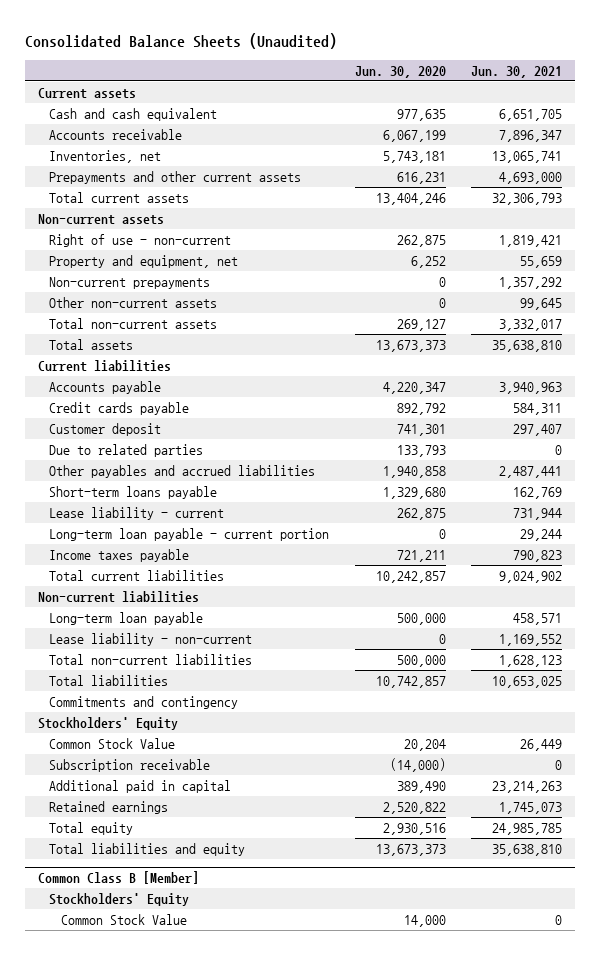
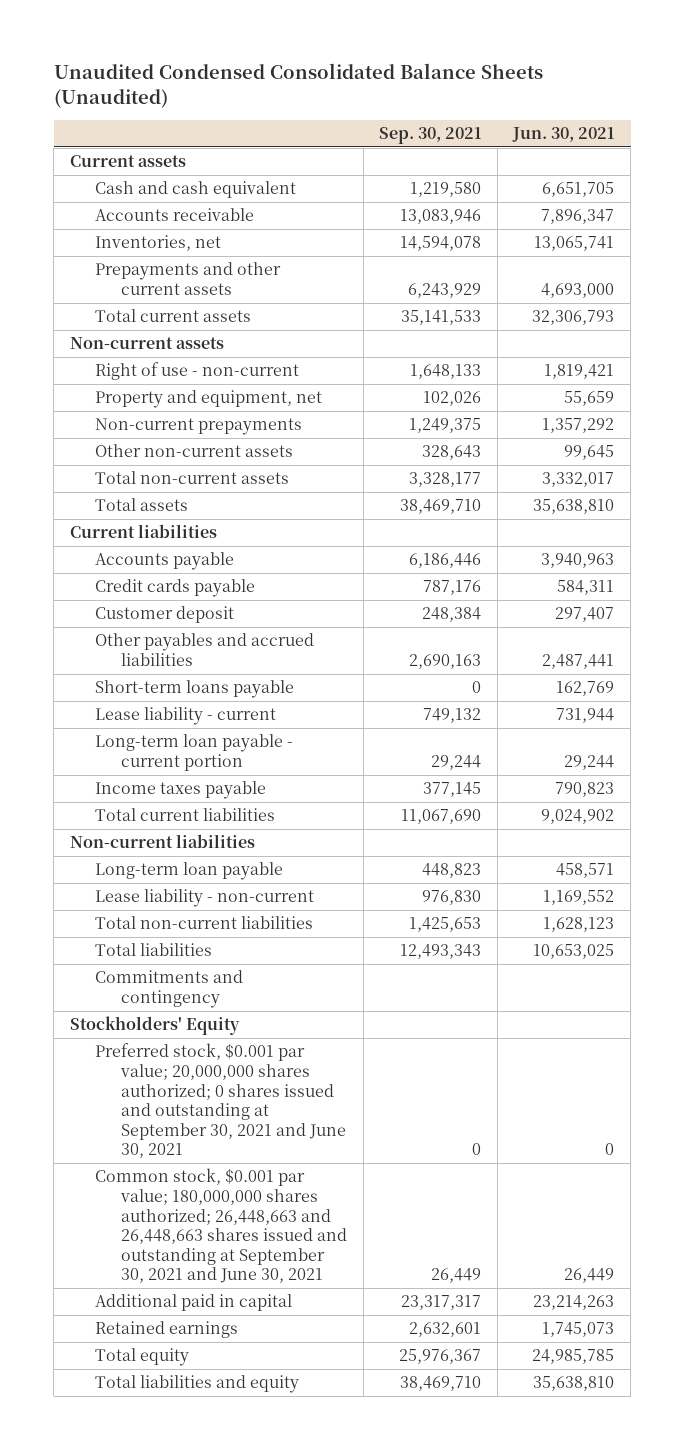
- Consolidated Balance Sheets (Unaudited)
+ Unaudited Condensed Consolidated Balance Sheets (Unaudited)
- | Jun. 30, 2020 | Jun. 30, 2021
+ | Sep. 30, 2021 | Jun. 30, 2021
- Due to related parties | 133,793 | 0
- Common Stock Value | 20,204 | 26,449
- Subscription receivable | (14,000) | 0
+ Preferred stock, $0.001 par value; 20,000,000 shares authorized; 0 shares issued and outstanding at September 30, 2021 and June 30, 2021 | 0 | 0
+ Common stock, $0.001 par value; 180,000,000 shares authorized; 26,448,663 and 26,448,663 shares issued and outstanding at September 30, 2021 and June 30, 2021 | 26,449 | 26,449
- Common Class B [Member]
- Stockholders' Equity
- Common Stock Value | 14,000 | 0

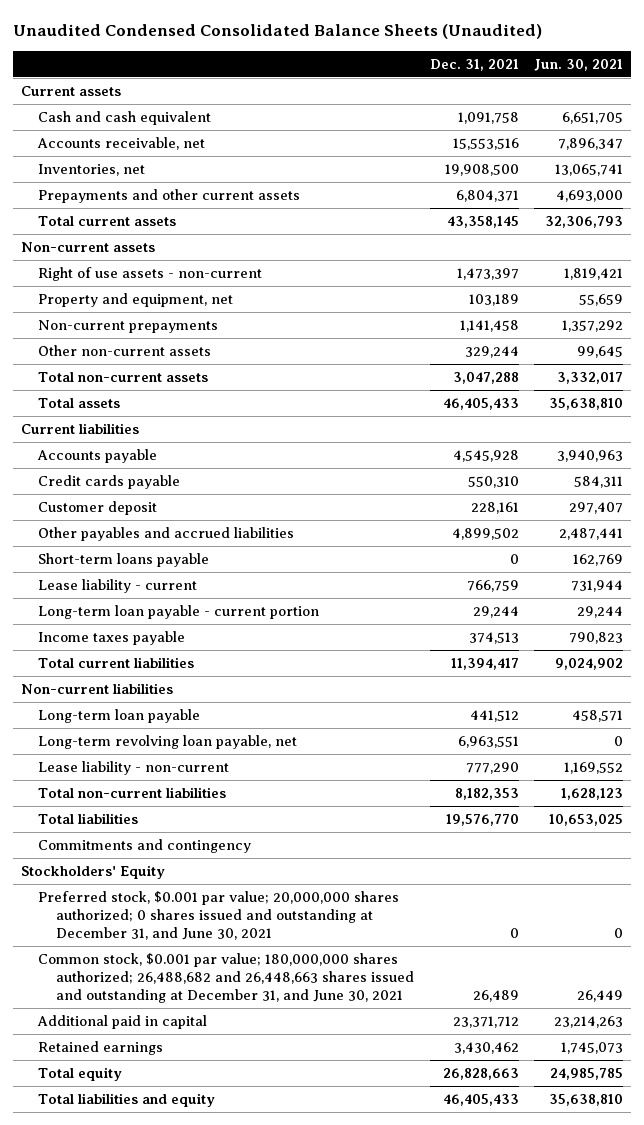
- | Sep. 30, 2021 | Jun. 30, 2021
+ | Dec. 31, 2021 | Jun. 30, 2021
- Accounts receivable | 13,083,946 | 7,896,347
+ Accounts receivable, net | 15,553,516 | 7,896,347
- Right of use - non-current | 1,648,133 | 1,819,421
+ Right of use assets - non-current | 1,473,397 | 1,819,421
+ Long-term revolving loan payable, net | 6,963,551 | 0
- Preferred stock, $0.001 par value; 20,000,000 shares authorized; 0 shares issued and outstanding at September 30, 2021 and June 30, 2021 | 0 | 0
- Common stock, $0.001 par value; 180,000,000 shares authorized; 26,448,663 and 26,448,663 shares issued and outstanding at September 30, 2021 and June 30, 2021 | 26,449 | 26,449
+ Preferred stock, $0.001 par value; 20,000,000 shares authorized; 0 shares issued and outstanding at December 31, and June 30, 2021 | 0 | 0
+ Common stock, $0.001 par value; 180,000,000 shares authorized; 26,488,682 and 26,448,663 shares issued and outstanding at December 31, and June 30, 2021 | 26,489 | 26,449

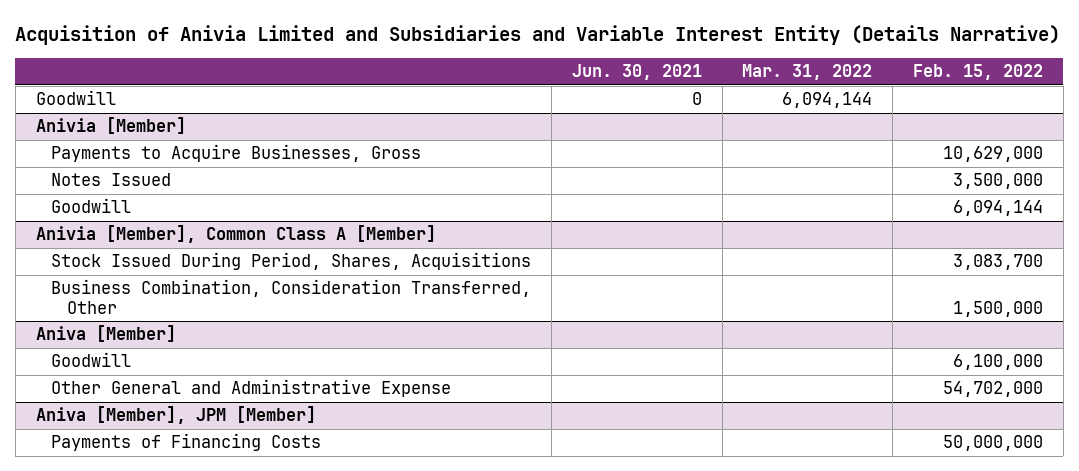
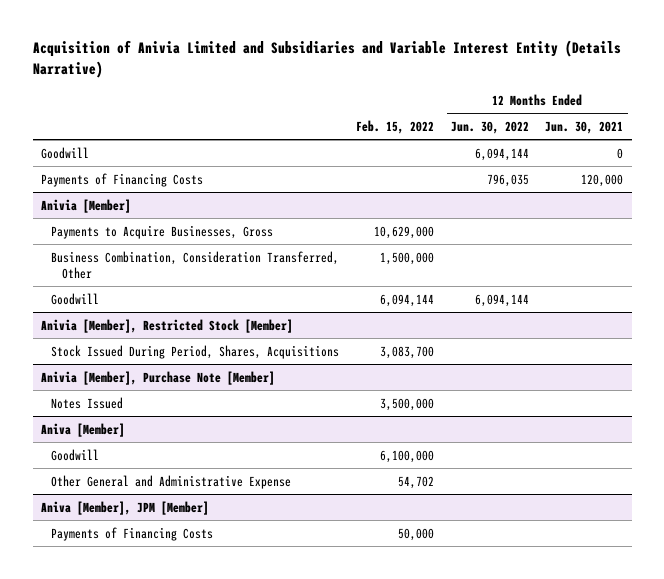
- | Jun. 30, 2021 | Mar. 31, 2022 | Feb. 15, 2022
+ | Feb. 15, 2022 | 12 Months Ended Jun. 30, 2022 | 12 Months Ended Jun. 30, 2021
+ Payments of Financing Costs | | 796,035 | 120,000
@ Anivia [Member]
- Notes Issued | | | 3,500,000
+ Business Combination, Consideration Transferred, Other | 1,500,000 | |
- Anivia [Member], Common Class A [Member]
+ Anivia [Member], Restricted Stock [Member]
- Business Combination, Consideration Transferred, Other | | | 1,500,000
+ Anivia [Member], Purchase Note [Member]
+ Notes Issued | 3,500,000 | |
@ Aniva [Member]
- Other General and Administrative Expense | | | 54,702,000
+ Other General and Administrative Expense | 54,702 | |
@ Aniva [Member], JPM [Member]
- Payments of Financing Costs | | | 50,000,000
+ Payments of Financing Costs | 50,000 | |

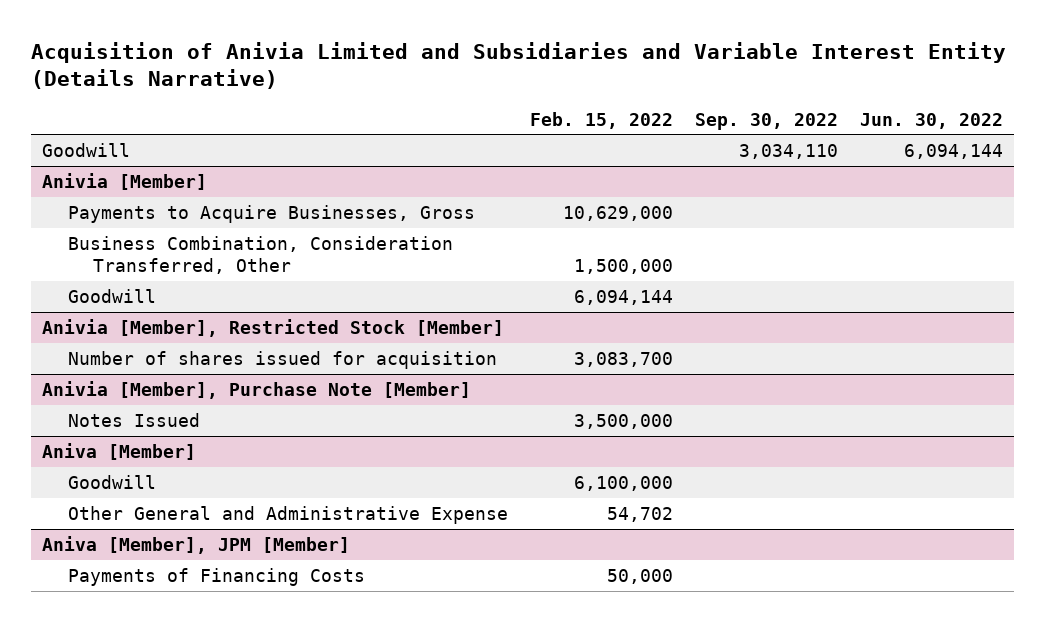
- | Feb. 15, 2022 | 12 Months Ended Jun. 30, 2022 | 12 Months Ended Jun. 30, 2021
+ | Feb. 15, 2022 | Sep. 30, 2022 | Jun. 30, 2022
- Payments of Financing Costs | | 796,035 | 120,000
@ Anivia [Member], Restricted Stock [Member]
- Stock Issued During Period, Shares, Acquisitions | 3,083,700 | |
+ Number of shares issued for acquisition | 3,083,700 | |

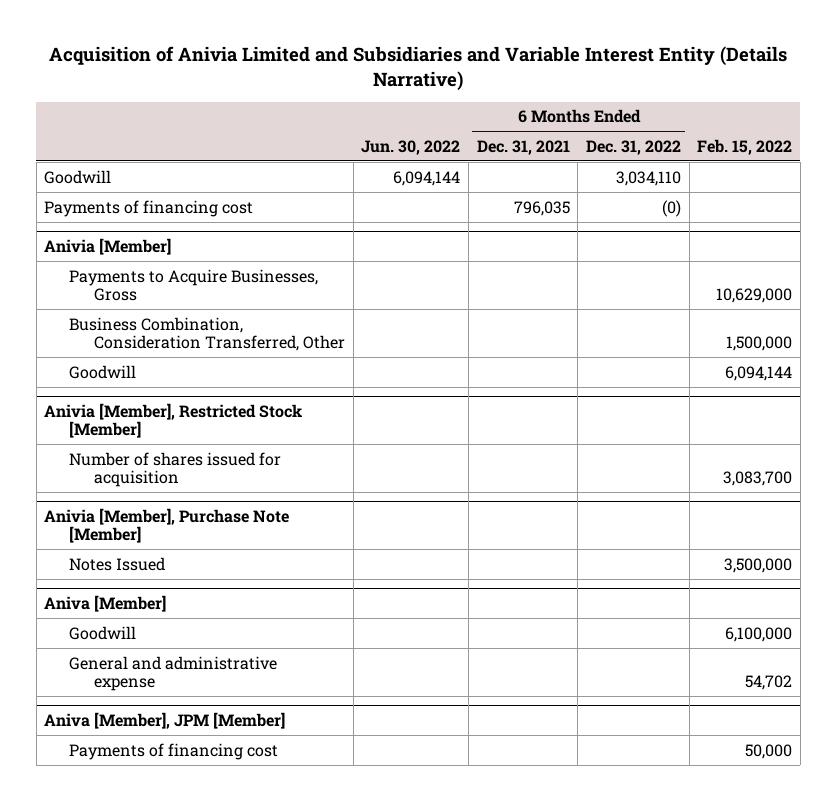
- | Feb. 15, 2022 | Sep. 30, 2022 | Jun. 30, 2022
+ | Jun. 30, 2022 | 6 Months Ended Dec. 31, 2021 | 6 Months Ended Dec. 31, 2022 | Feb. 15, 2022
+ Payments of financing cost | | 796,035 | (0) |
@ Aniva [Member]
- Other General and Administrative Expense | 54,702 | |
+ General and administrative expense | | | | 54,702
@ Aniva [Member], JPM [Member]
- Payments of Financing Costs | 50,000 | |
+ Payments of financing cost | | | | 50,000

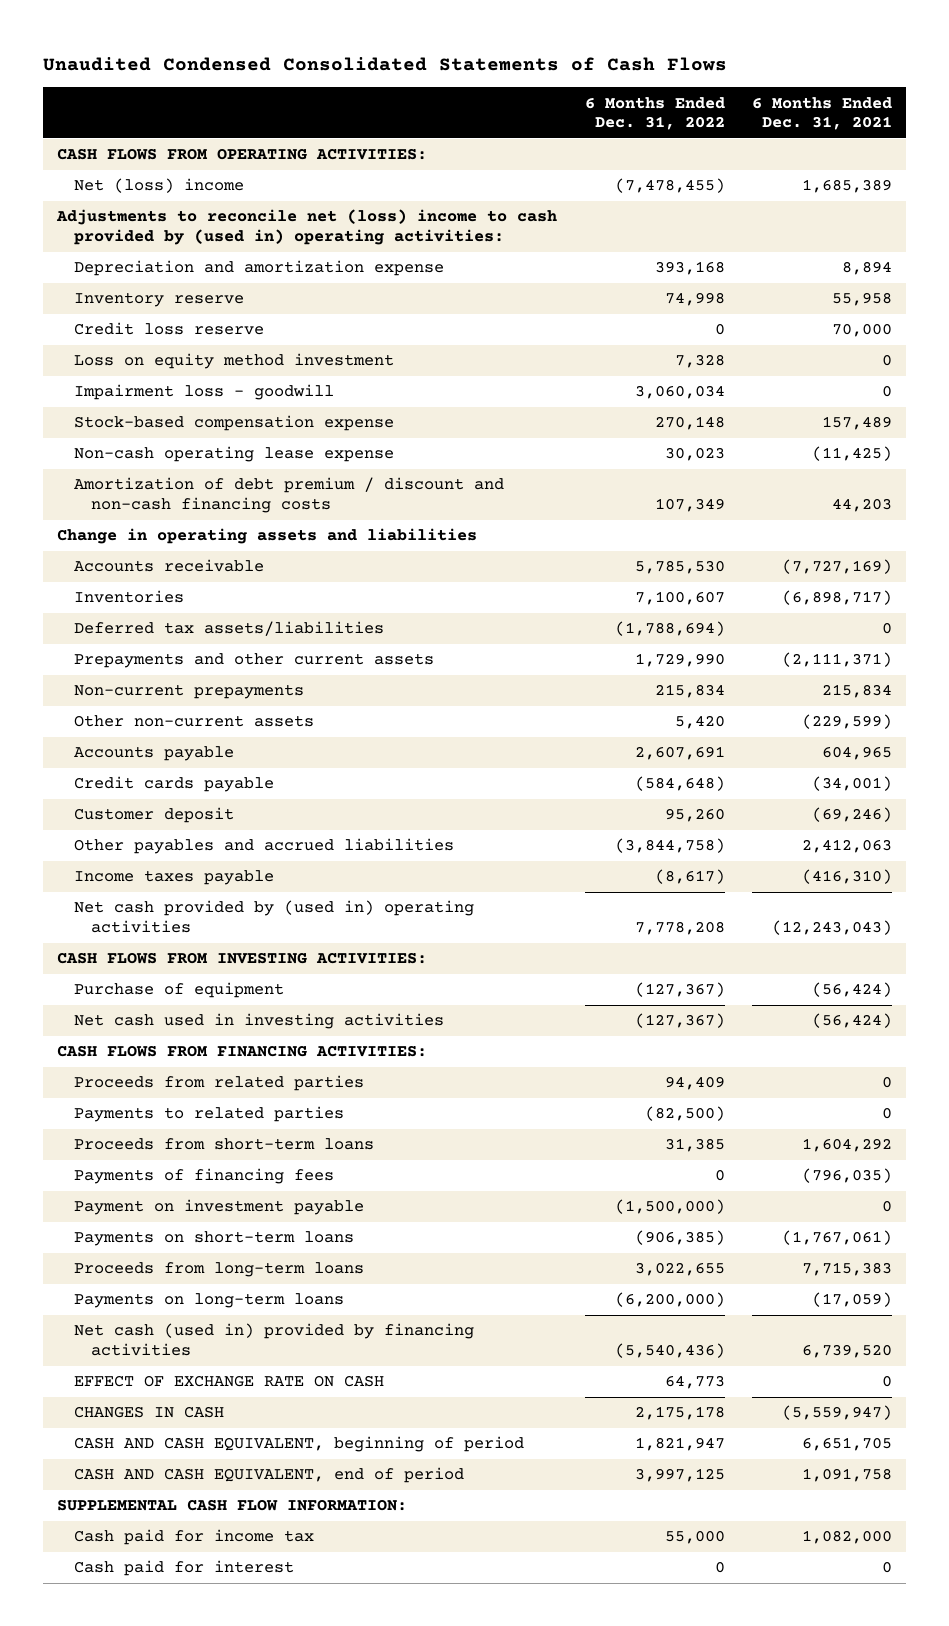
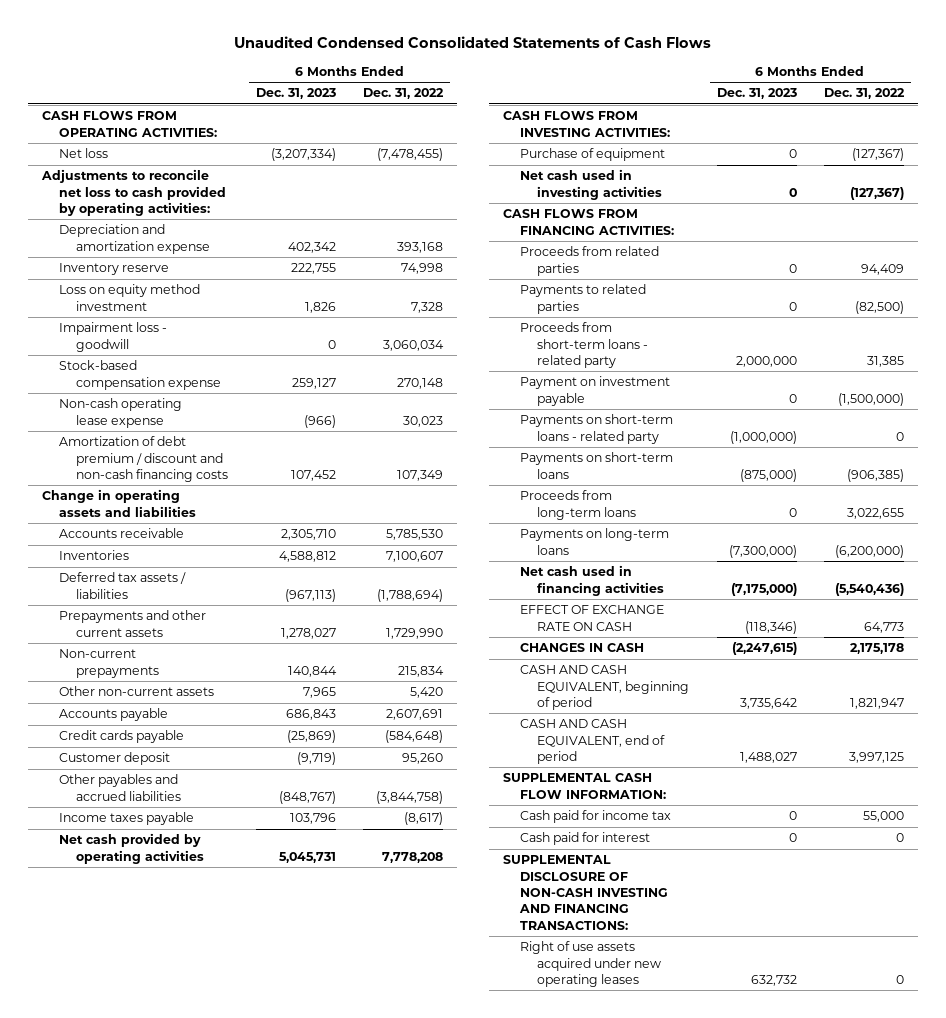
- | 6 Months Ended Dec. 31, 2022 | 6 Months Ended Dec. 31, 2021
+ | 6 Months Ended Dec. 31, 2023 | 6 Months Ended Dec. 31, 2022
- Net (loss) income | (7,478,455) | 1,685,389
- Adjustments to reconcile net (loss) income to cash provided by (used in) operating activities:
+ Net loss | (3,207,334) | (7,478,455)
+ Adjustments to reconcile net loss to cash provided by operating activities:
- Credit loss reserve | 0 | 70,000
- Deferred tax assets/liabilities | (1,788,694) | 0
+ Deferred tax assets / liabilities | (967,113) | (1,788,694)
- Net cash provided by (used in) operating activities | 7,778,208 | (12,243,043)
+ Net cash provided by operating activities | 5,045,731 | 7,778,208
- Proceeds from short-term loans | 31,385 | 1,604,292
- Payments of financing fees | 0 | (796,035)
+ Proceeds from short-term loans - related party | 2,000,000 | 31,385
+ Payments on short-term loans - related party | (1,000,000) | 0
- Net cash (used in) provided by financing activities | (5,540,436) | 6,739,520
+ Net cash used in financing activities | (7,175,000) | (5,540,436)
+ SUPPLEMENTAL DISCLOSURE OF NON-CASH INVESTING AND FINANCING TRANSACTIONS:
+ Right of use assets acquired under new operating leases | 632,732 | 0

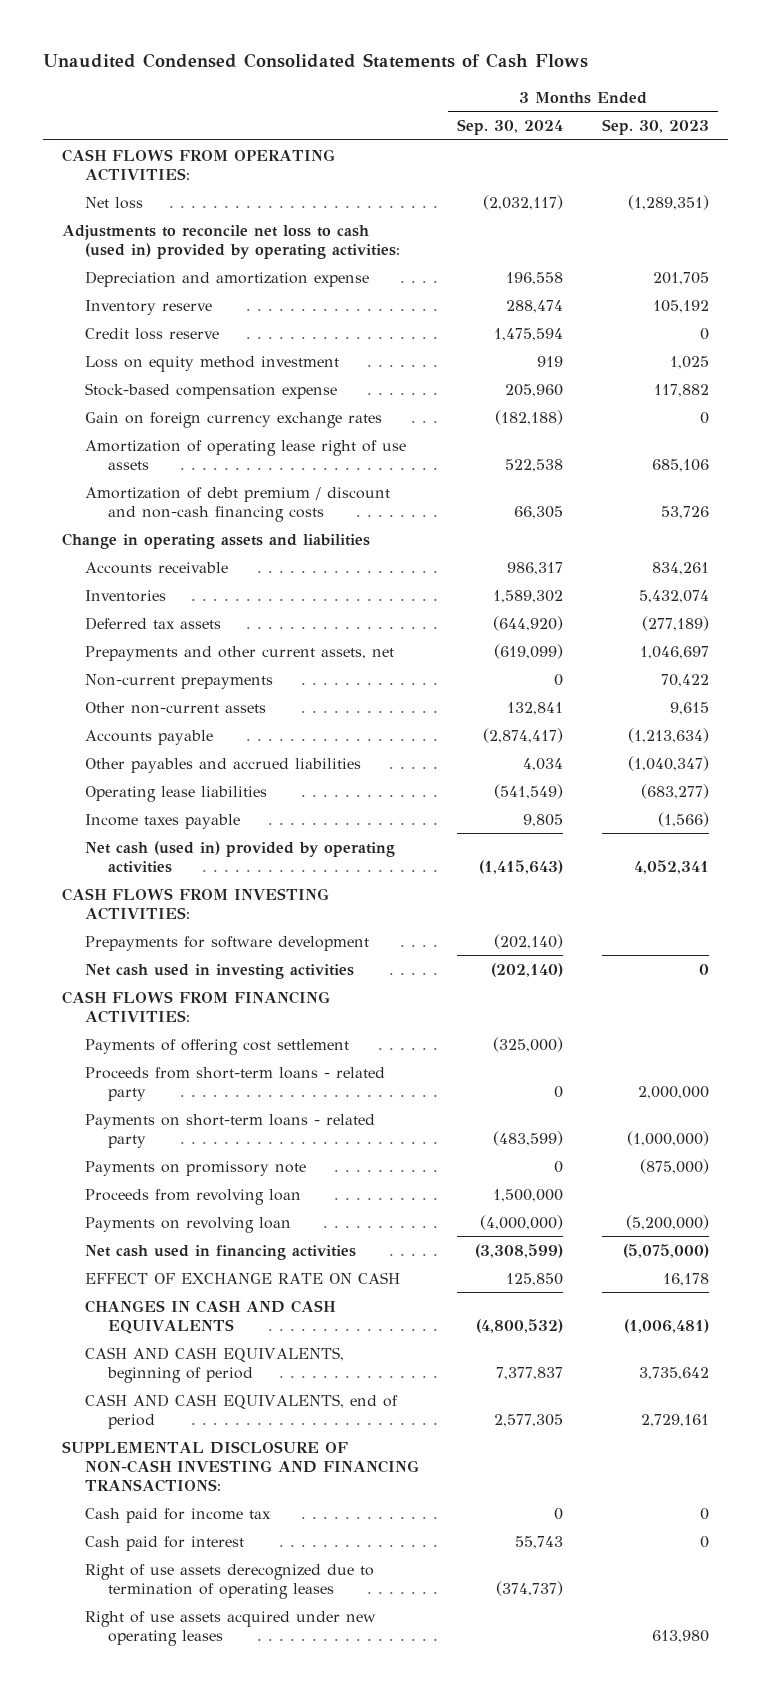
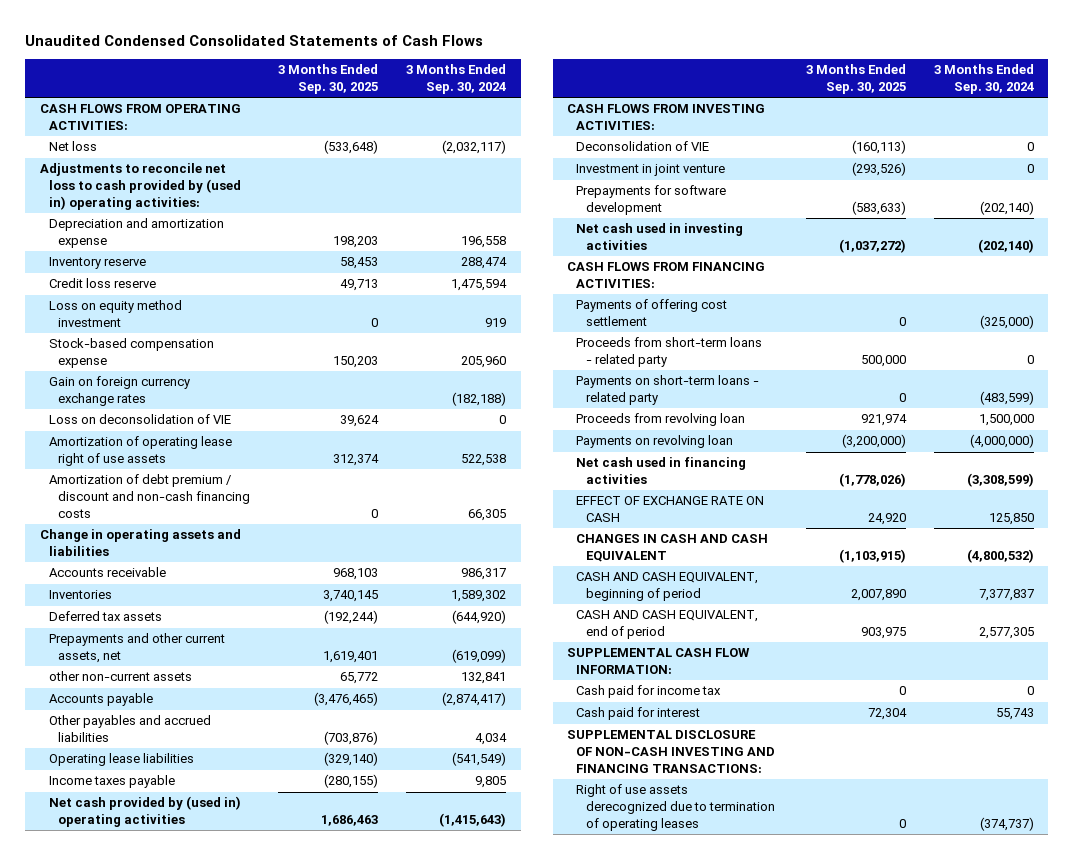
- | 3 Months Ended Sep. 30, 2024 | 3 Months Ended Sep. 30, 2023
+ | 3 Months Ended Sep. 30, 2025 | 3 Months Ended Sep. 30, 2024
- Adjustments to reconcile net loss to cash (used in) provided by operating activities:
+ Adjustments to reconcile net loss to cash provided by (used in) operating activities:
+ Loss on deconsolidation of VIE | 39,624 | 0
- Non-current prepayments | 0 | 70,422
- Other non-current assets | 132,841 | 9,615
+ other non-current assets | 65,772 | 132,841
- Net cash (used in) provided by operating activities | (1,415,643) | 4,052,341
+ Net cash provided by (used in) operating activities | 1,686,463 | (1,415,643)
+ Deconsolidation of VIE | (160,113) | 0
+ Investment in joint venture | (293,526) | 0
- Payments on promissory note | 0 | (875,000)
- CHANGES IN CASH AND CASH EQUIVALENTS | (4,800,532) | (1,006,481)
- CASH AND CASH EQUIVALENTS, beginning of period | 7,377,837 | 3,735,642
- CASH AND CASH EQUIVALENTS, end of period | 2,577,305 | 2,729,161
+ CHANGES IN CASH AND CASH EQUIVALENT | (1,103,915) | (4,800,532)
+ CASH AND CASH EQUIVALENT, beginning of period | 2,007,890 | 7,377,837
+ CASH AND CASH EQUIVALENT, end of period | 903,975 | 2,577,305
+ SUPPLEMENTAL CASH FLOW INFORMATION:
moved down: SUPPLEMENTAL DISCLOSURE OF NON-CASH INVESTING AND FINANCING TRANSACTIONS:
- Right of use assets acquired under new operating leases | | 613,980

